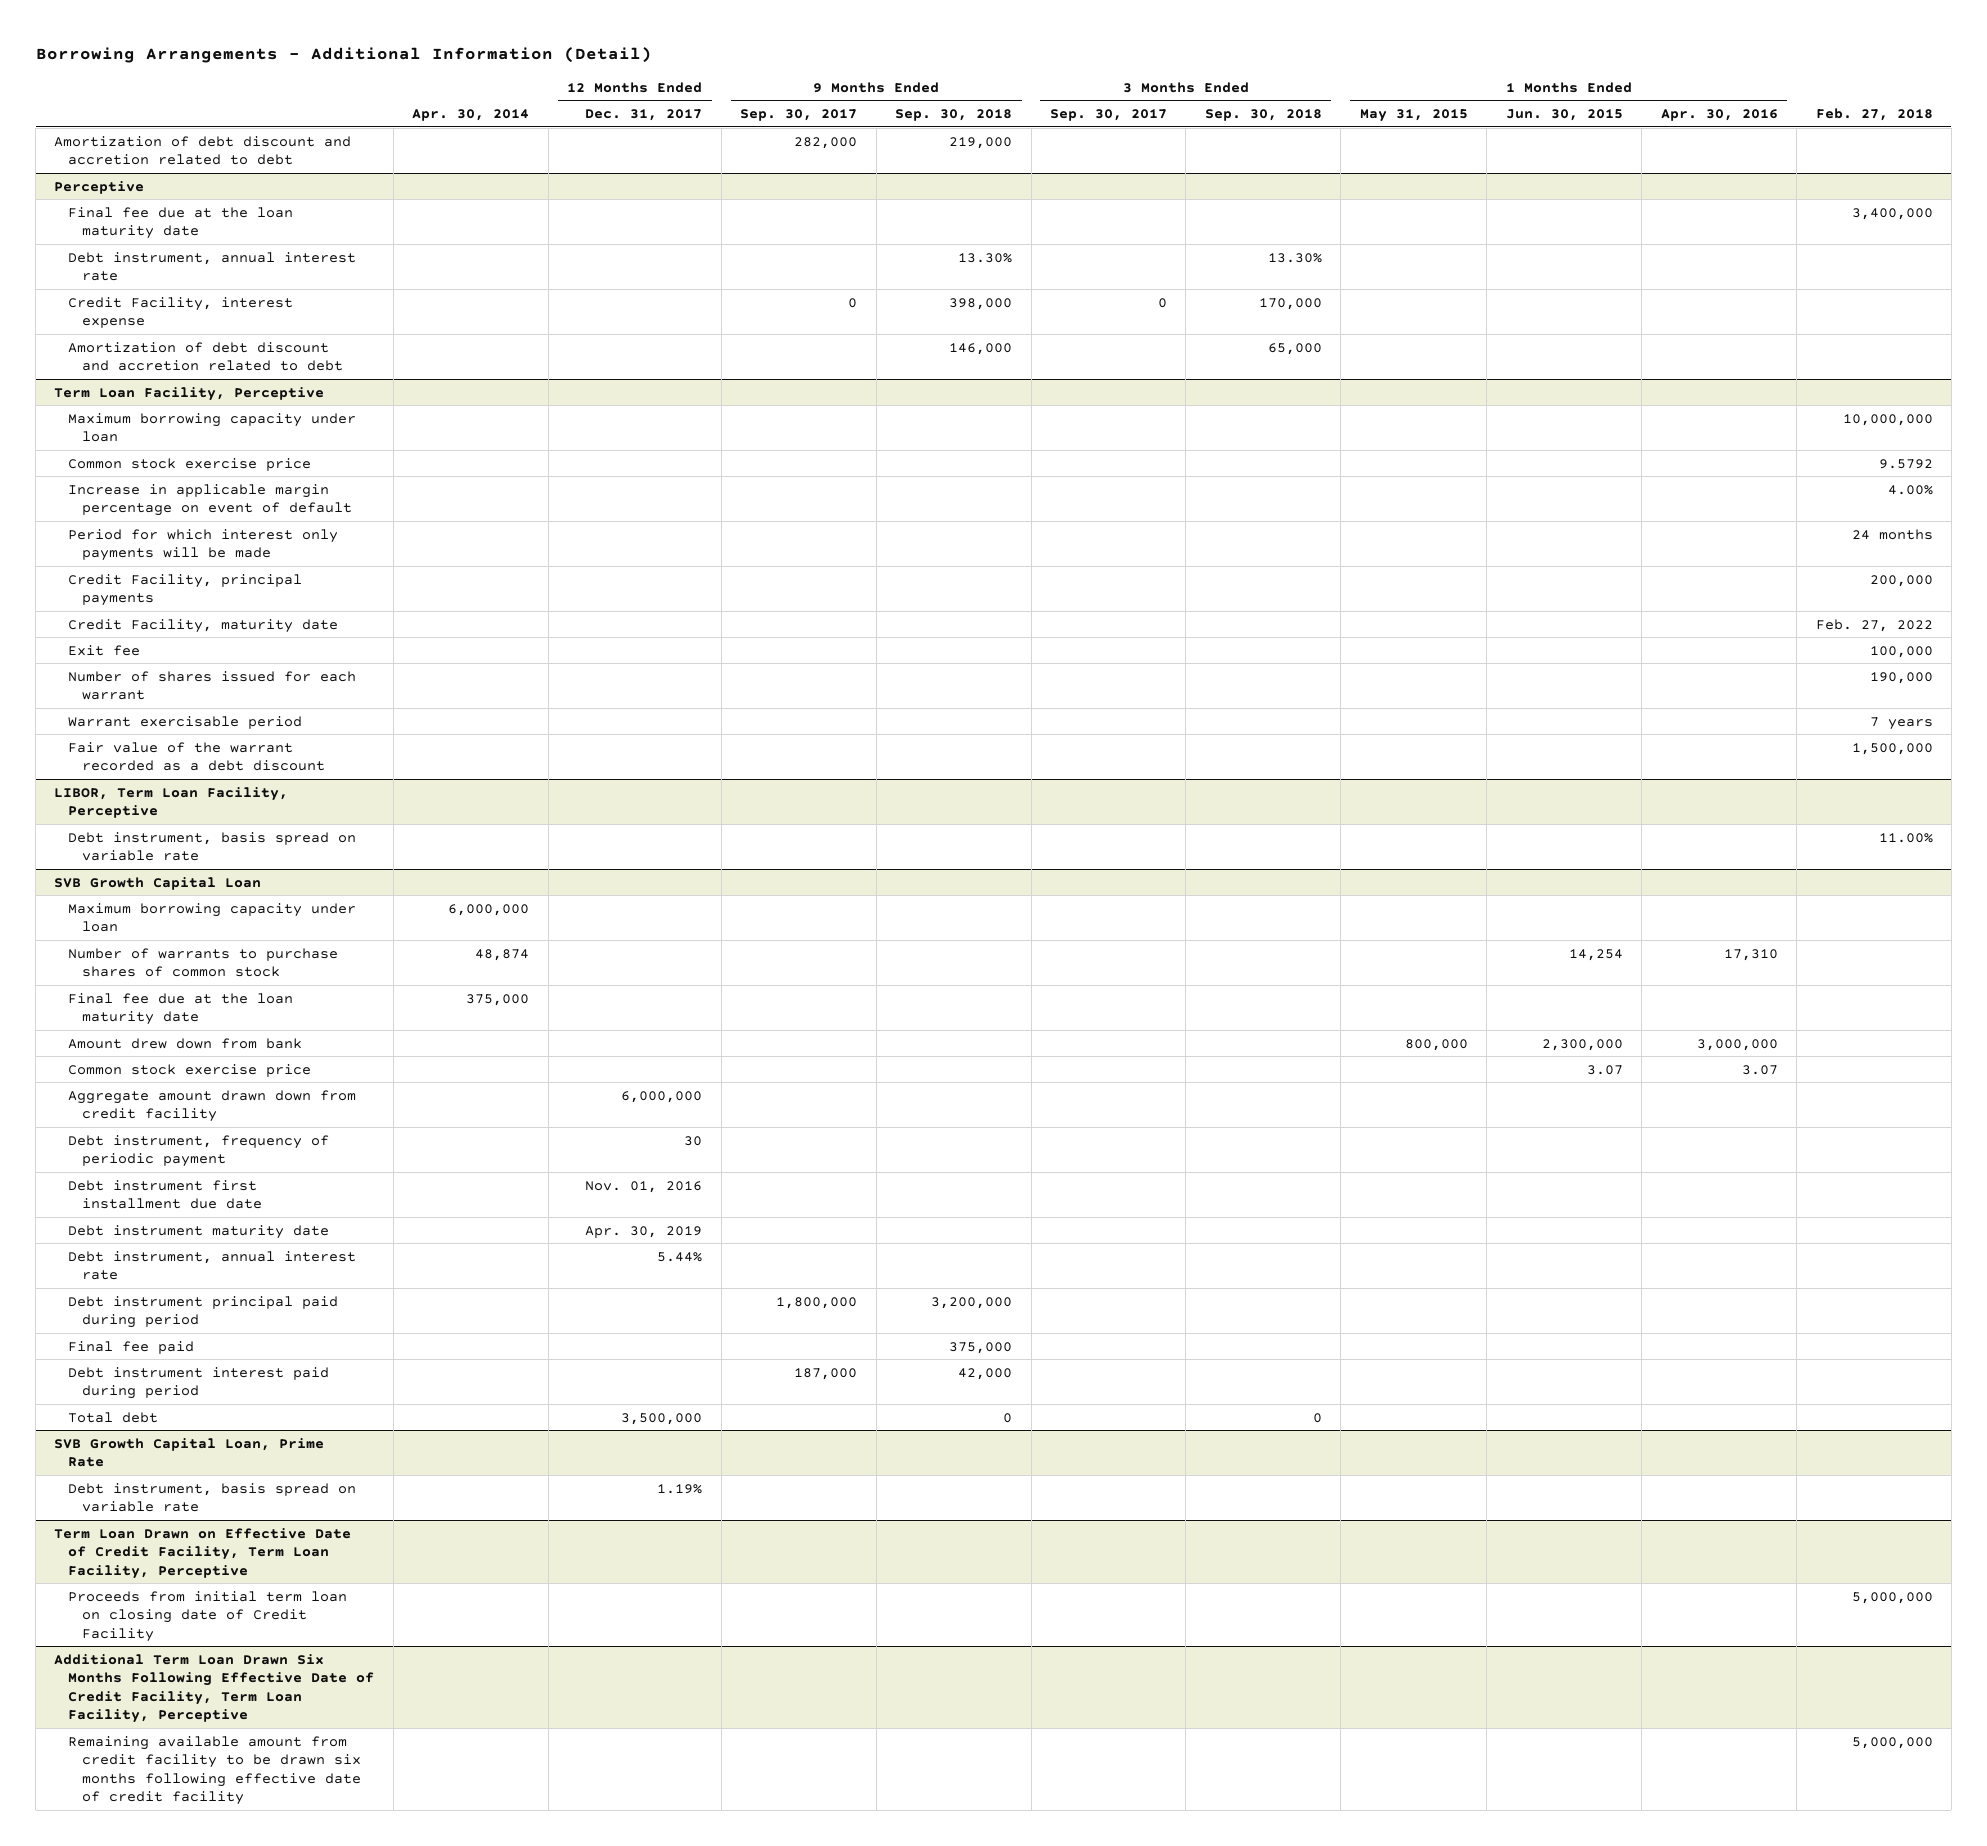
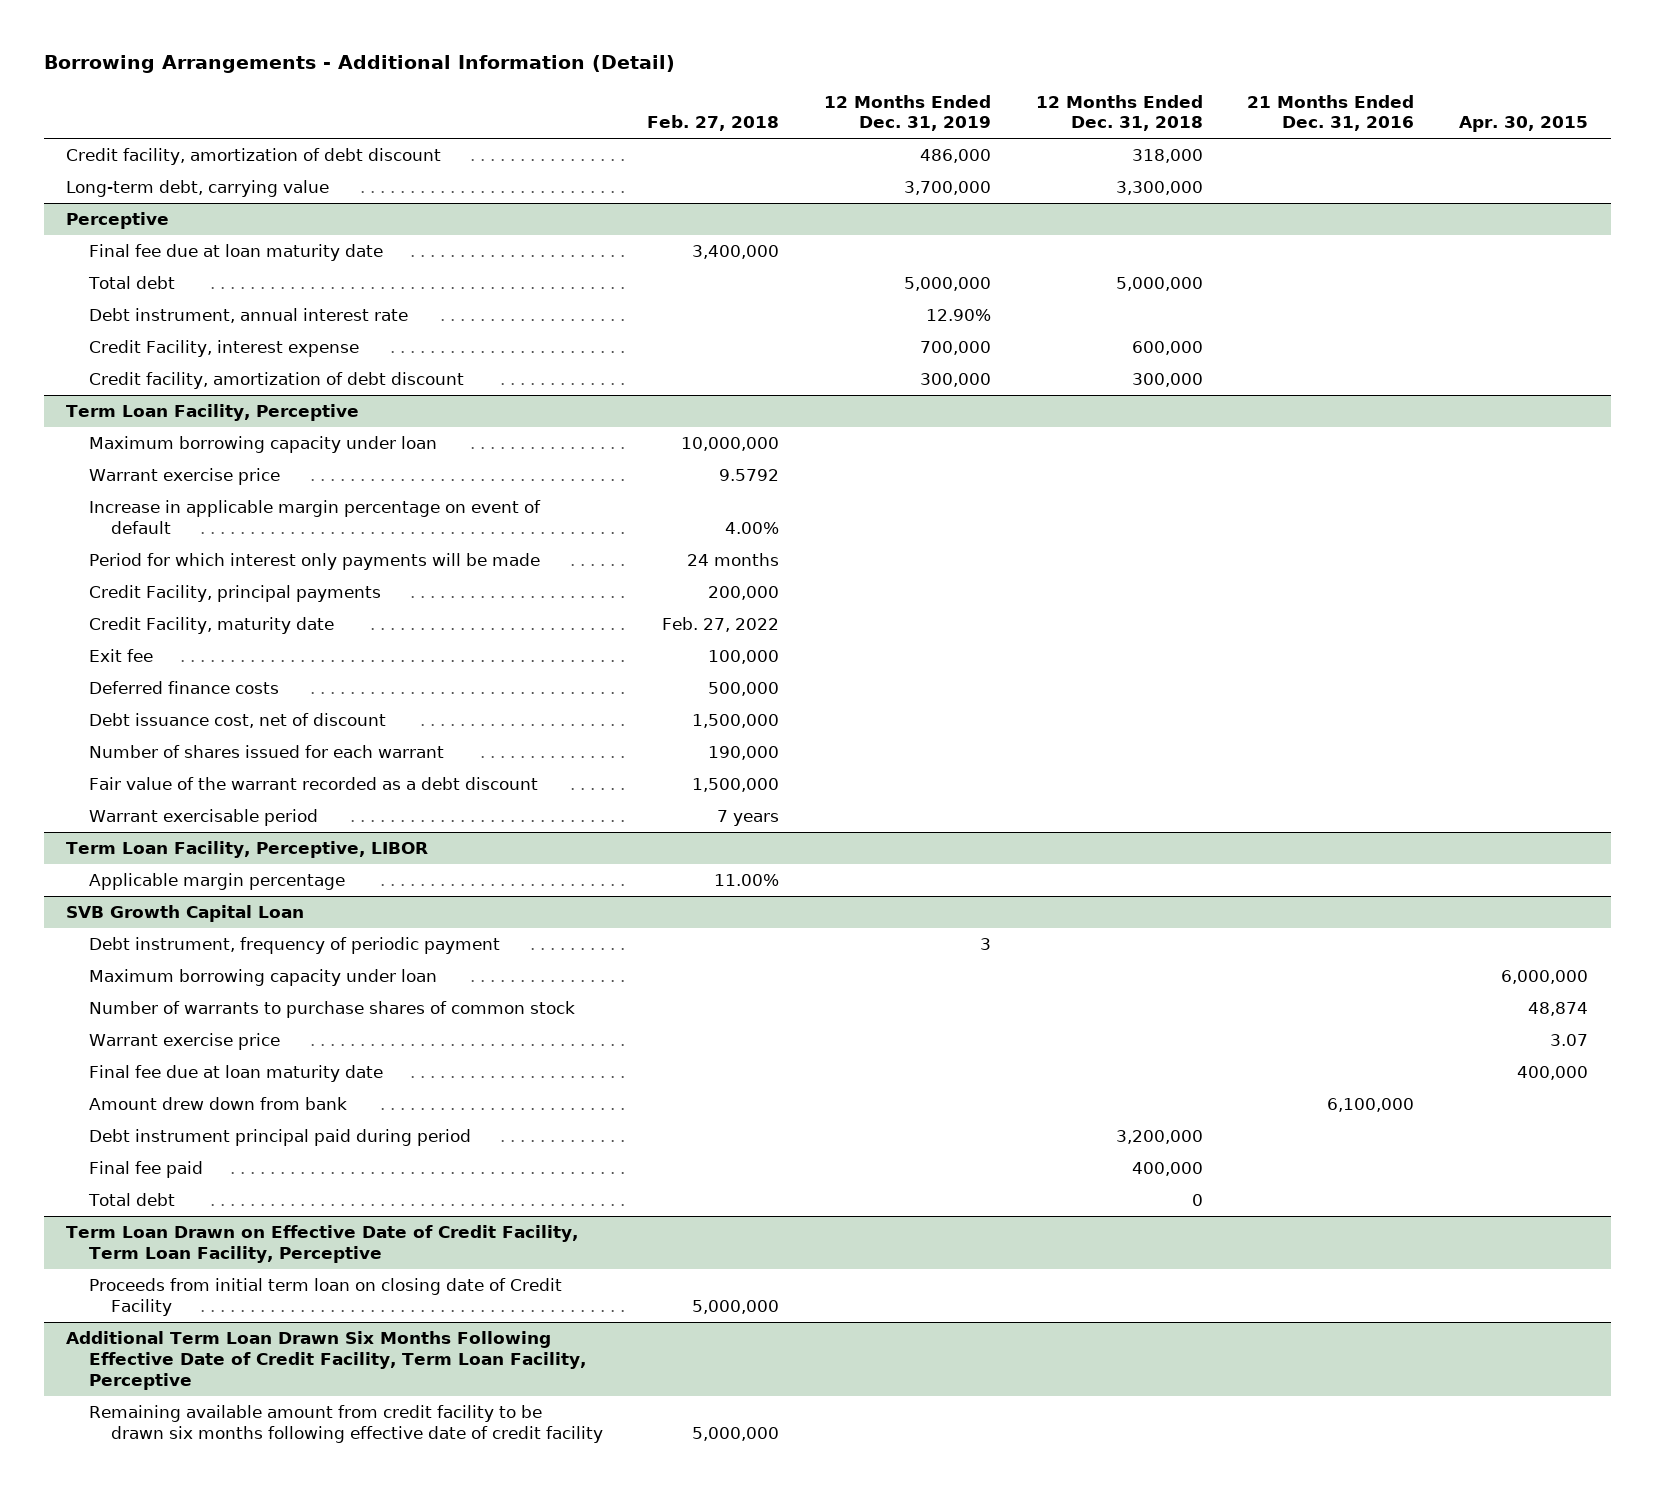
- | Apr. 30, 2014 | 12 Months Ended Dec. 31, 2017 | 9 Months Ended Sep. 30, 2017 | 9 Months Ended Sep. 30, 2018 | 3 Months Ended Sep. 30, 2017 | 3 Months Ended Sep. 30, 2018 | 1 Months Ended May 31, 2015 | 1 Months Ended Jun. 30, 2015 | 1 Months Ended Apr. 30, 2016 | Feb. 27, 2018
+ | Feb. 27, 2018 | 12 Months Ended Dec. 31, 2019 | 12 Months Ended Dec. 31, 2018 | 21 Months Ended Dec. 31, 2016 | Apr. 30, 2015
- Amortization of debt discount and accretion related to debt | | | 282,000 | 219,000 | | | | | |
+ Credit facility, amortization of debt discount | | 486,000 | 318,000 | |
+ Long-term debt, carrying value | | 3,700,000 | 3,300,000 | |
@ Perceptive
- Final fee due at the loan maturity date | | | | | | | | | | 3,400,000
+ Final fee due at loan maturity date | 3,400,000 | | | |
+ Total debt | | 5,000,000 | 5,000,000 | |
- Amortization of debt discount and accretion related to debt | | | | 146,000 | | 65,000 | | | |
+ Credit facility, amortization of debt discount | | 300,000 | 300,000 | |
@ Term Loan Facility, Perceptive
- Common stock exercise price | | | | | | | | | | 9.5792
+ Warrant exercise price | 9.5792 | | | |
+ Deferred finance costs | 500,000 | | | |
+ Debt issuance cost, net of discount | 1,500,000 | | | |
- LIBOR, Term Loan Facility, Perceptive
- Debt instrument, basis spread on variable rate | | | | | | | | | | 11.00%
@ Term Loan Facility, Perceptive
moved down: Warrant exercisable period | 7 years | | | |
+ Term Loan Facility, Perceptive, LIBOR
+ Applicable margin percentage | 11.00% | | | |
@ SVB Growth Capital Loan
moved up: Debt instrument, frequency of periodic payment | | 3 | | |
- Final fee due at the loan maturity date | 375,000 | | | | | | | | |
+ Warrant exercise price | | | | | 3.07
+ Final fee due at loan maturity date | | | | | 400,000
- Common stock exercise price | | | | | | | | 3.07 | 3.07 |
- Aggregate amount drawn down from credit facility | | 6,000,000 | | | | | | | |
- Debt instrument first installment due date | | Nov. 01, 2016 | | | | | | | |
- Debt instrument maturity date | | Apr. 30, 2019 | | | | | | | |
- Debt instrument, annual interest rate | | 5.44% | | | | | | | |
- Debt instrument interest paid during period | | | 187,000 | 42,000 | | | | | |
- SVB Growth Capital Loan, Prime Rate
- Debt instrument, basis spread on variable rate | | 1.19% | | | | | | | |

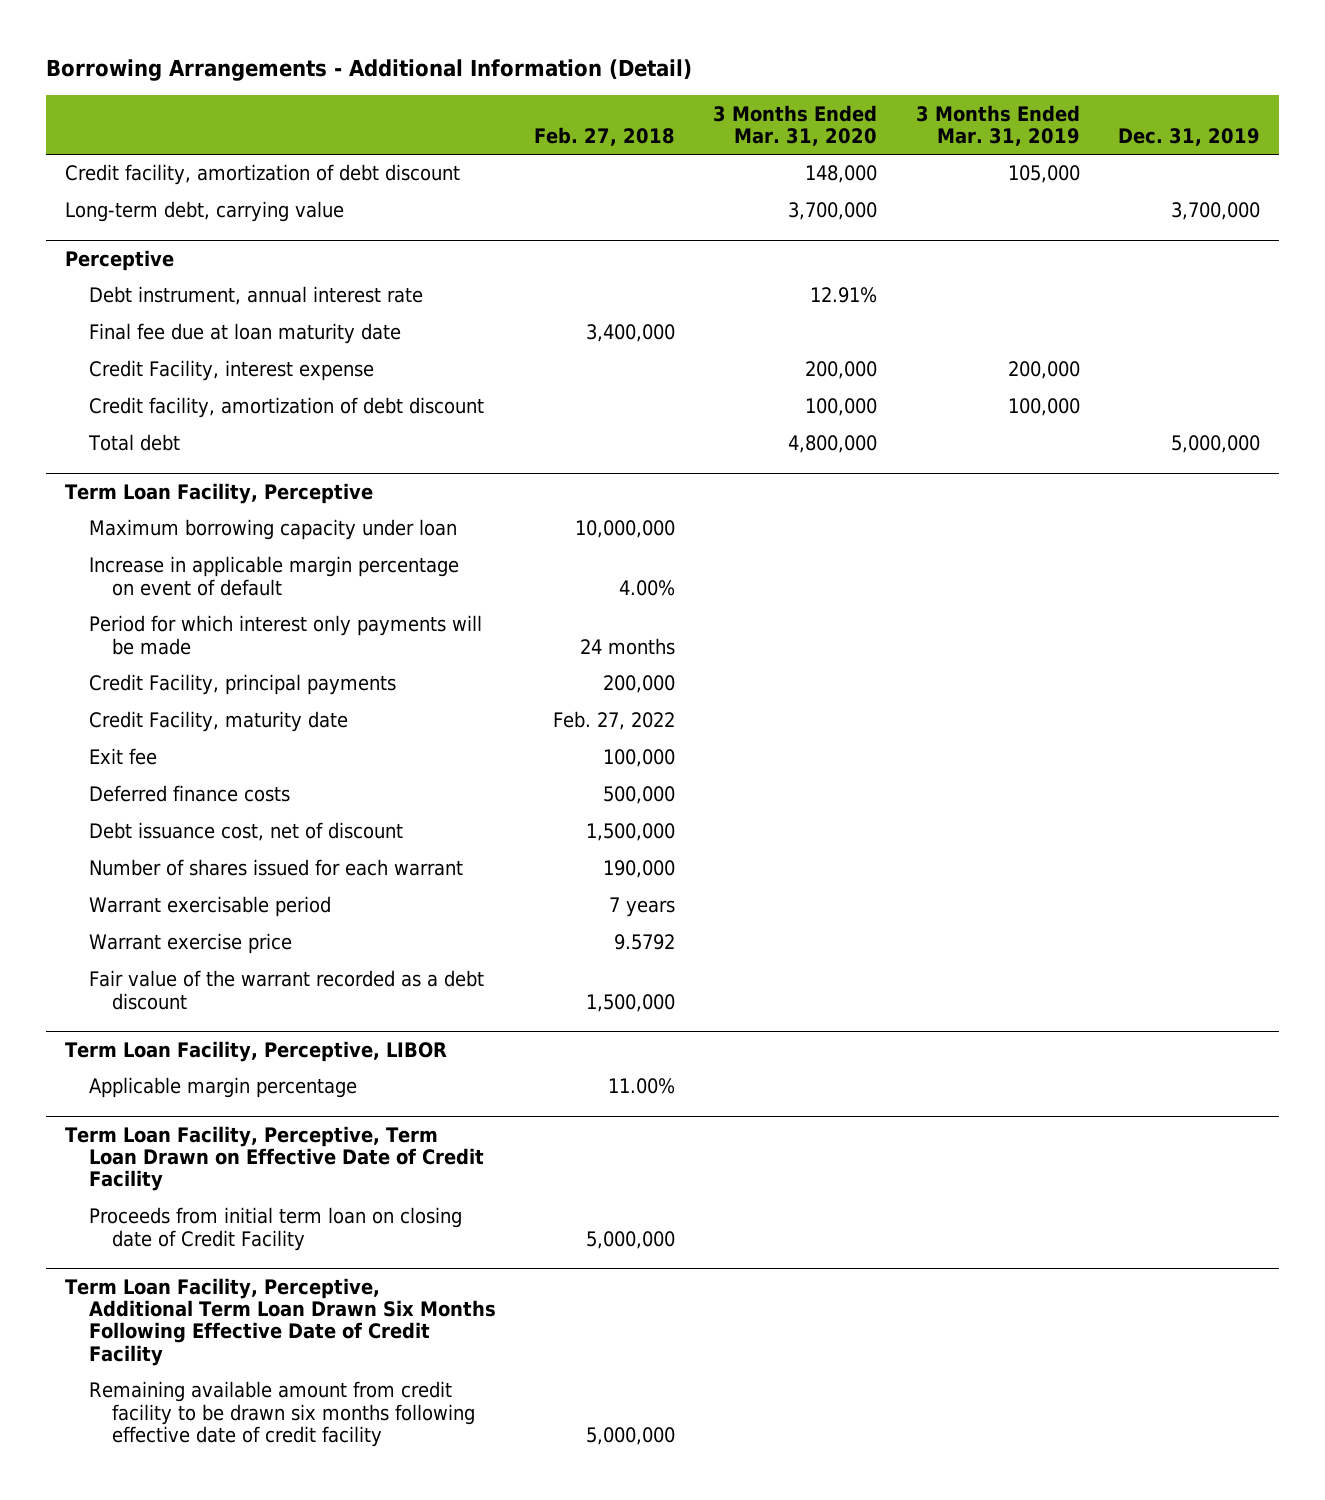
- | Feb. 27, 2018 | 12 Months Ended Dec. 31, 2019 | 12 Months Ended Dec. 31, 2018 | 21 Months Ended Dec. 31, 2016 | Apr. 30, 2015
+ | Feb. 27, 2018 | 3 Months Ended Mar. 31, 2020 | 3 Months Ended Mar. 31, 2019 | Dec. 31, 2019
@ Perceptive
moved down: Final fee due at loan maturity date | 3,400,000 | | |
moved down: Total debt | | 4,800,000 | | 5,000,000
@ Term Loan Facility, Perceptive
moved down: Warrant exercise price | 9.5792 | | |
moved down: Fair value of the warrant recorded as a debt discount | 1,500,000 | | |
- SVB Growth Capital Loan
- Debt instrument, frequency of periodic payment | | 3 | | |
- Maximum borrowing capacity under loan | | | | | 6,000,000
- Number of warrants to purchase shares of common stock | | | | | 48,874
- Warrant exercise price | | | | | 3.07
- Final fee due at loan maturity date | | | | | 400,000
- Amount drew down from bank | | | | 6,100,000 |
- Debt instrument principal paid during period | | | 3,200,000 | |
- Final fee paid | | | 400,000 | |
- Total debt | | | 0 | |
- Term Loan Drawn on Effective Date of Credit Facility, Term Loan Facility, Perceptive
+ Term Loan Facility, Perceptive, Term Loan Drawn on Effective Date of Credit Facility
- Additional Term Loan Drawn Six Months Following Effective Date of Credit Facility, Term Loan Facility, Perceptive
+ Term Loan Facility, Perceptive, Additional Term Loan Drawn Six Months Following Effective Date of Credit Facility

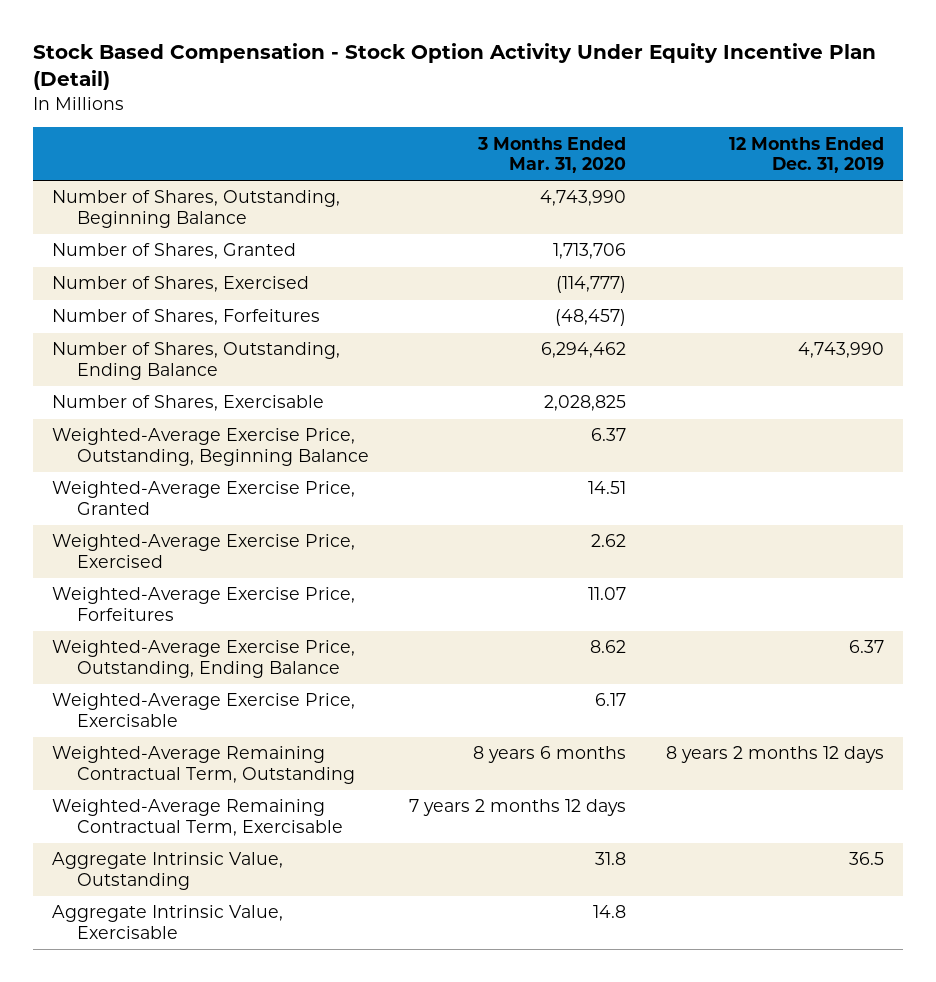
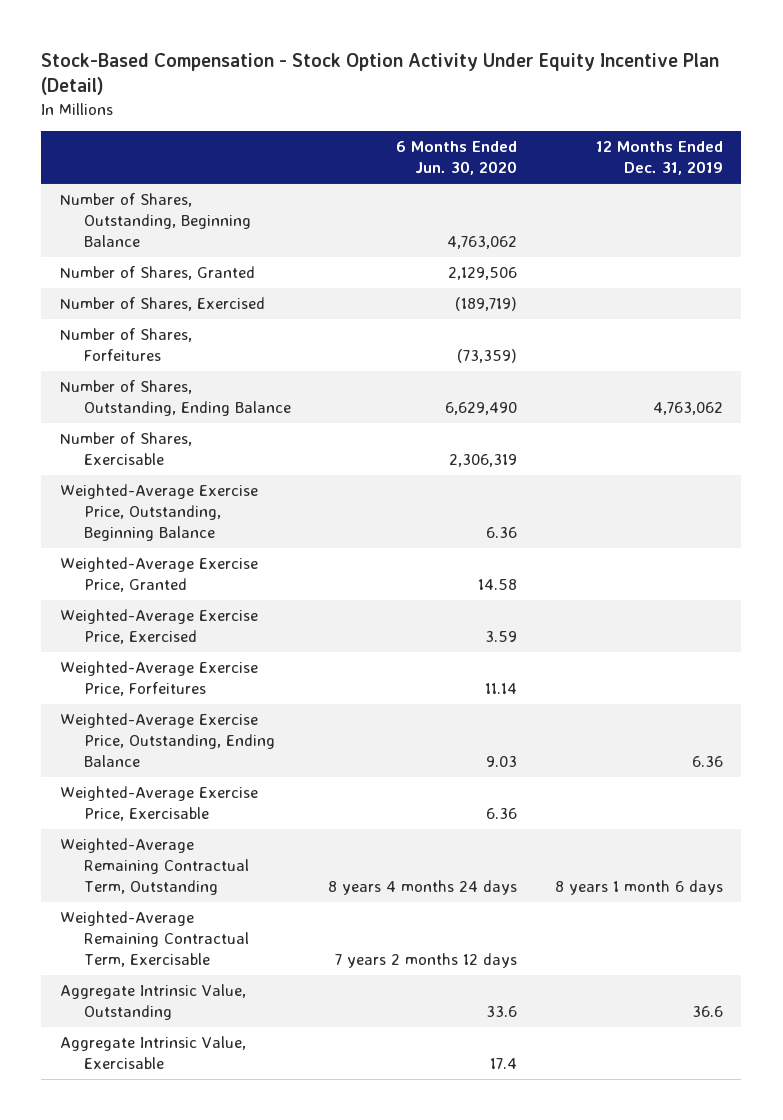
- Stock Based Compensation - Stock Option Activity Under Equity Incentive Plan (Detail)
+ Stock-Based Compensation - Stock Option Activity Under Equity Incentive Plan (Detail)
- | 3 Months Ended Mar. 31, 2020 | 12 Months Ended Dec. 31, 2019
+ | 6 Months Ended Jun. 30, 2020 | 12 Months Ended Dec. 31, 2019
- Number of Shares, Outstanding, Ending Balance | 6,294,462 | 4,743,990
+ Number of Shares, Outstanding, Ending Balance | 6,629,490 | 4,763,062
- Weighted-Average Exercise Price, Outstanding, Ending Balance | 8.62 | 6.37
+ Weighted-Average Exercise Price, Outstanding, Ending Balance | 9.03 | 6.36
- Weighted-Average Remaining Contractual Term, Outstanding | 8 years 6 months | 8 years 2 months 12 days
+ Weighted-Average Remaining Contractual Term, Outstanding | 8 years 4 months 24 days | 8 years 1 month 6 days
- Aggregate Intrinsic Value, Outstanding | 31.8 | 36.5
+ Aggregate Intrinsic Value, Outstanding | 33.6 | 36.6

